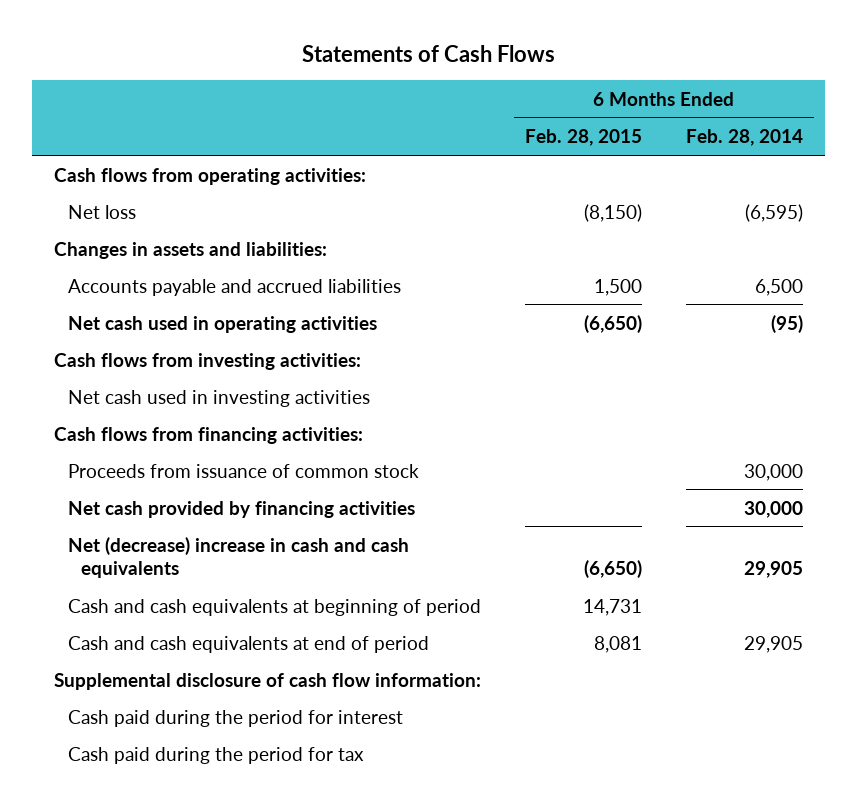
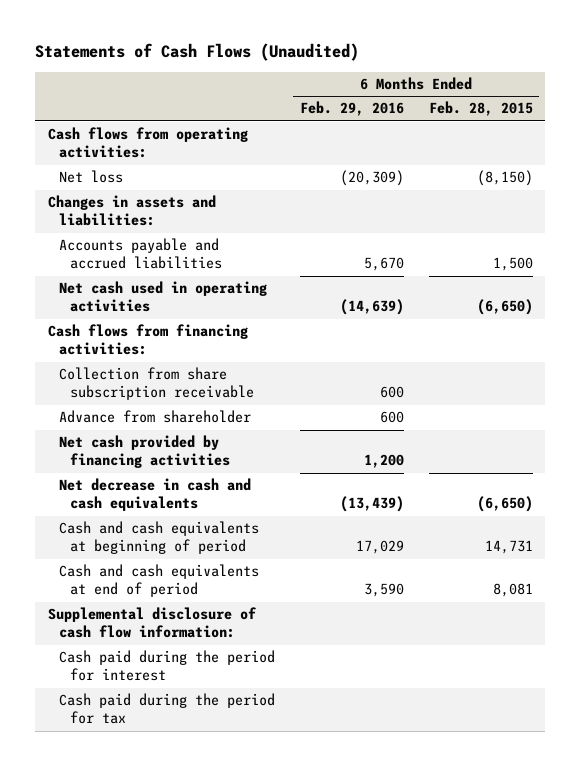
- Statements of Cash Flows
+ Statements of Cash Flows (Unaudited)
- | 6 Months Ended Feb. 28, 2015 | 6 Months Ended Feb. 28, 2014
+ | 6 Months Ended Feb. 29, 2016 | 6 Months Ended Feb. 28, 2015
- Cash flows from investing activities:
- Net cash used in investing activities
- Proceeds from issuance of common stock | | 30,000
+ Collection from share subscription receivable | 600 |
+ Advance from shareholder | 600 |
- Net (decrease) increase in cash and cash equivalents | (6,650) | 29,905
+ Net decrease in cash and cash equivalents | (13,439) | (6,650)

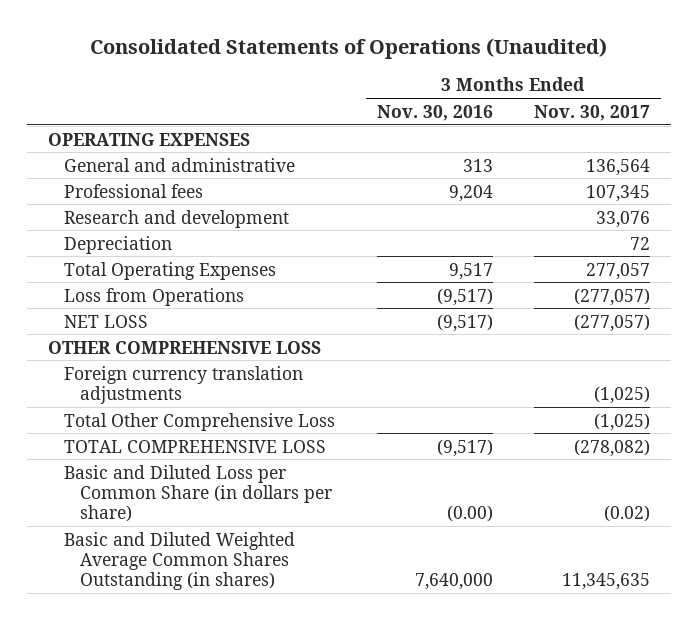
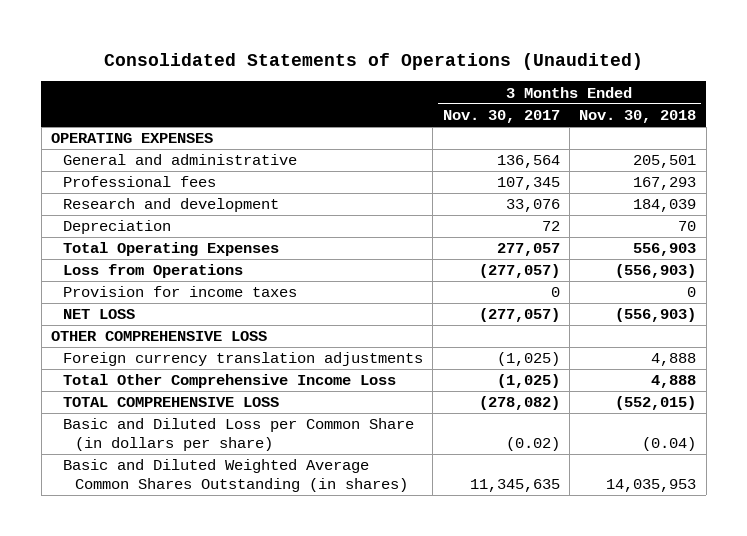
- | 3 Months Ended Nov. 30, 2016 | 3 Months Ended Nov. 30, 2017
+ | 3 Months Ended Nov. 30, 2017 | 3 Months Ended Nov. 30, 2018
+ Provision for income taxes | 0 | 0
- Total Other Comprehensive Loss | | (1,025)
+ Total Other Comprehensive Income Loss | (1,025) | 4,888

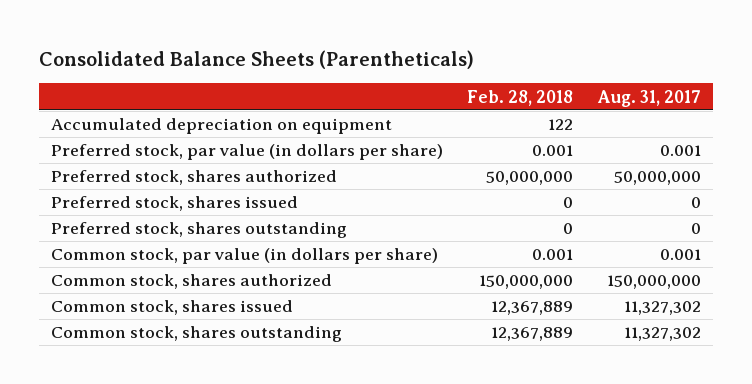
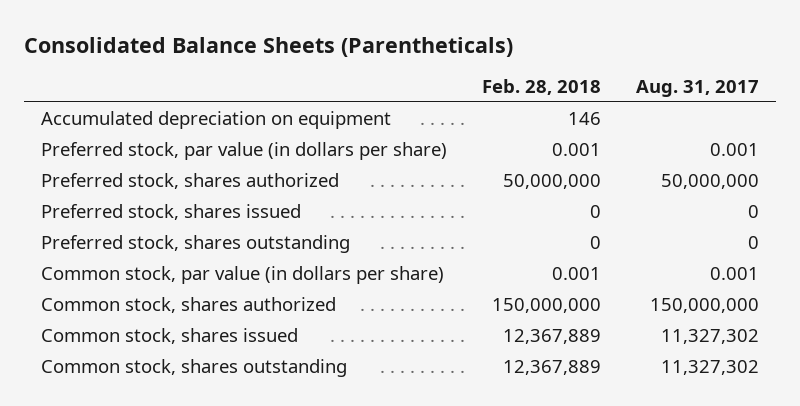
- Accumulated depreciation on equipment | 122 |
+ Accumulated depreciation on equipment | 146 |

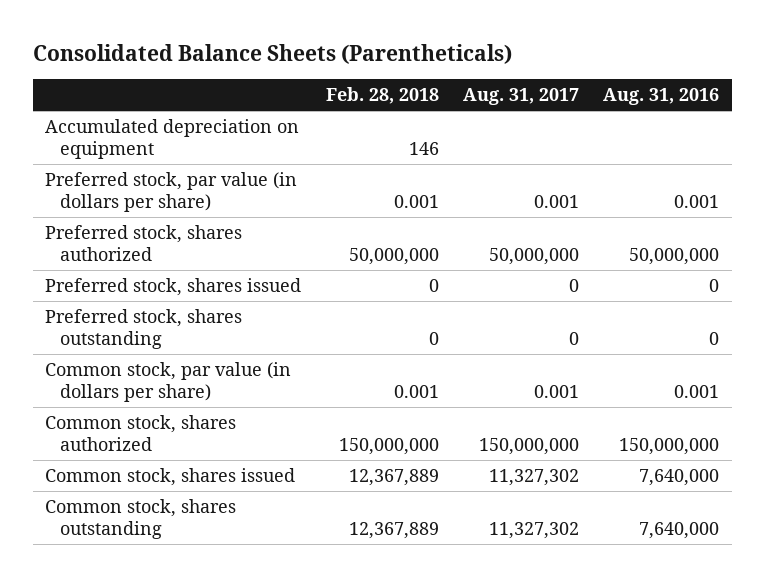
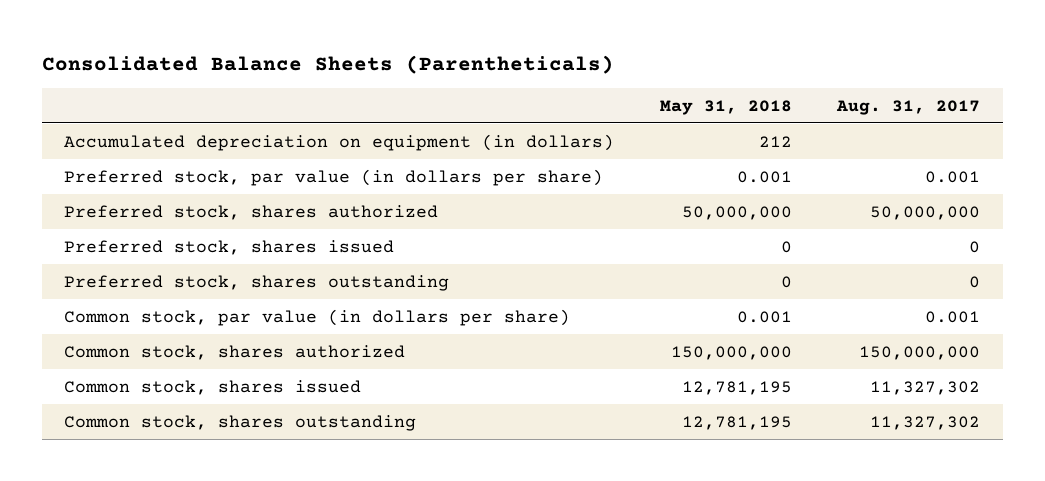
- | Feb. 28, 2018 | Aug. 31, 2017 | Aug. 31, 2016
+ | May 31, 2018 | Aug. 31, 2017
- Accumulated depreciation on equipment | 146 | |
+ Accumulated depreciation on equipment (in dollars) | 212 |

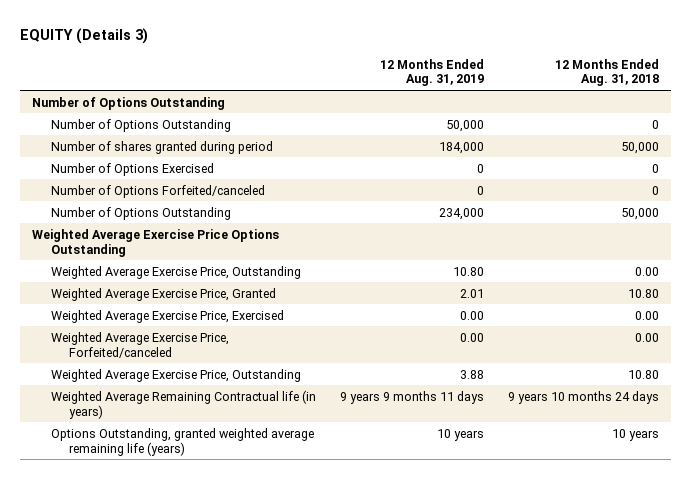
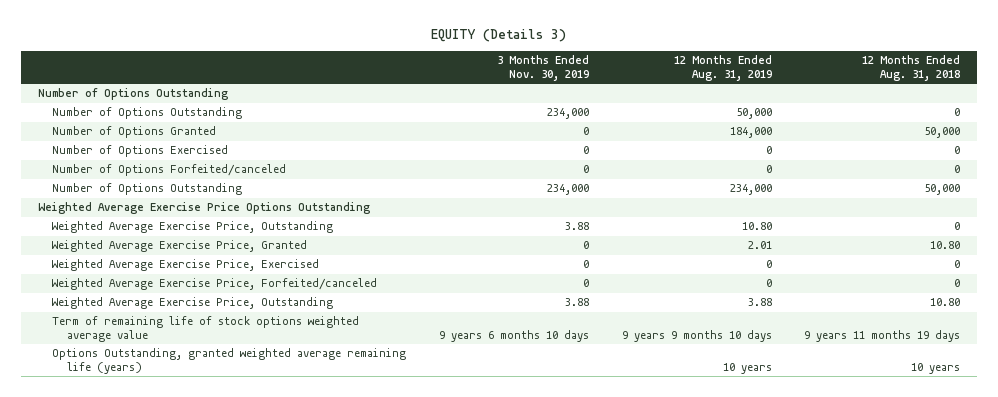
- | 12 Months Ended Aug. 31, 2019 | 12 Months Ended Aug. 31, 2018
+ | 3 Months Ended Nov. 30, 2019 | 12 Months Ended Aug. 31, 2019 | 12 Months Ended Aug. 31, 2018
- Number of shares granted during period | 184,000 | 50,000
+ Number of Options Granted | 0 | 184,000 | 50,000
- Weighted Average Exercise Price, Outstanding | 10.80 | 0.00
+ Weighted Average Exercise Price, Outstanding | 3.88 | 10.80 | 0
- Weighted Average Exercise Price, Exercised | 0.00 | 0.00
- Weighted Average Exercise Price, Forfeited/canceled | 0.00 | 0.00
+ Weighted Average Exercise Price, Exercised | 0 | 0 | 0
+ Weighted Average Exercise Price, Forfeited/canceled | 0 | 0 | 0
- Weighted Average Remaining Contractual life (in years) | 9 years 9 months 11 days | 9 years 10 months 24 days
+ Term of remaining life of stock options weighted average value | 9 years 6 months 10 days | 9 years 9 months 10 days | 9 years 11 months 19 days

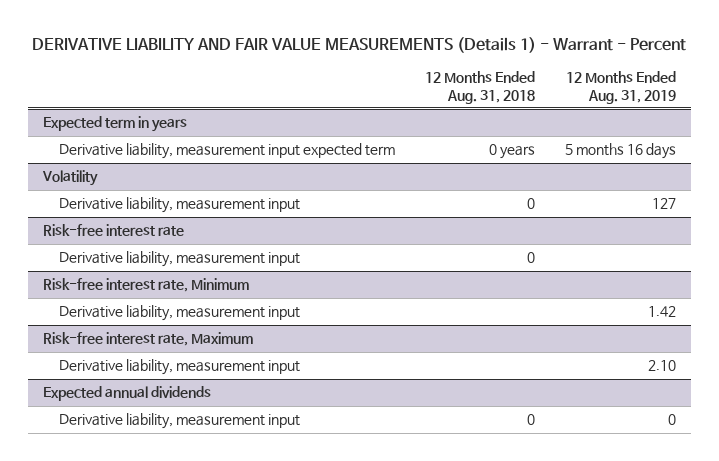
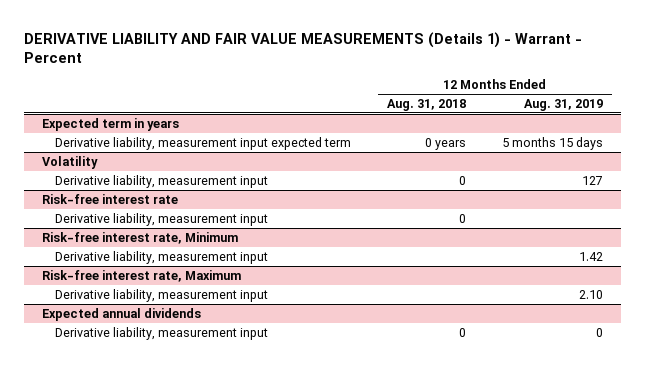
@ Expected term in years
- Derivative liability, measurement input expected term | 0 years | 5 months 16 days
+ Derivative liability, measurement input expected term | 0 years | 5 months 15 days

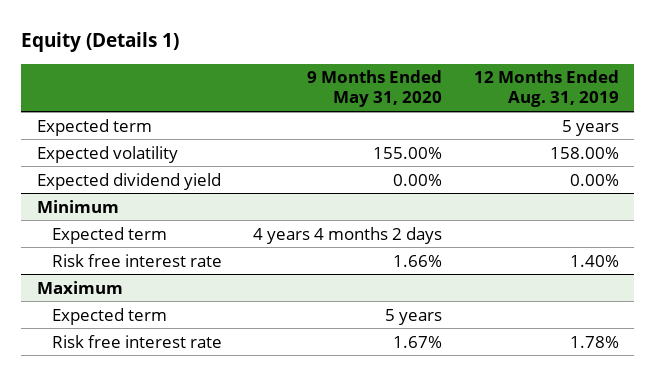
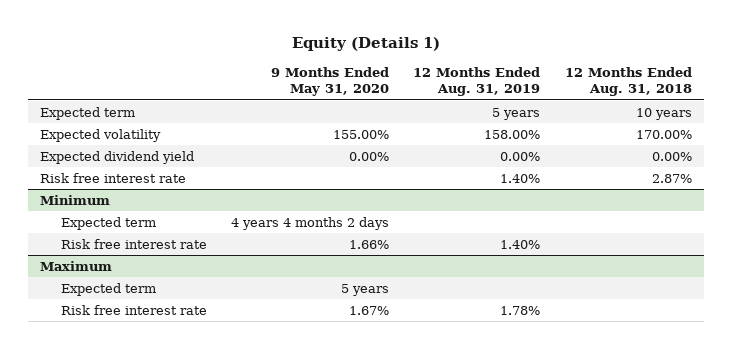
- | 9 Months Ended May 31, 2020 | 12 Months Ended Aug. 31, 2019
+ | 9 Months Ended May 31, 2020 | 12 Months Ended Aug. 31, 2019 | 12 Months Ended Aug. 31, 2018
+ Risk free interest rate | | 1.40% | 2.87%

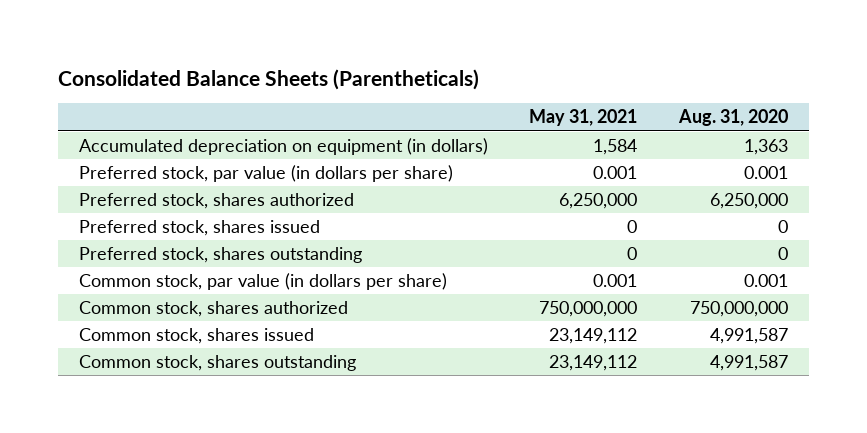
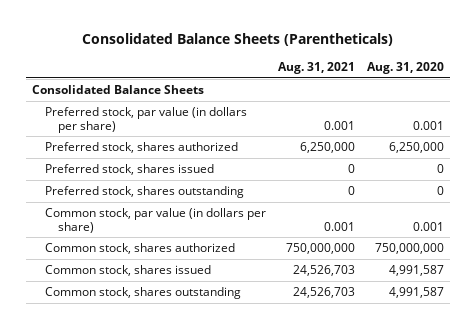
- | May 31, 2021 | Aug. 31, 2020
+ | Aug. 31, 2021 | Aug. 31, 2020
- Accumulated depreciation on equipment (in dollars) | 1,584 | 1,363
+ Consolidated Balance Sheets

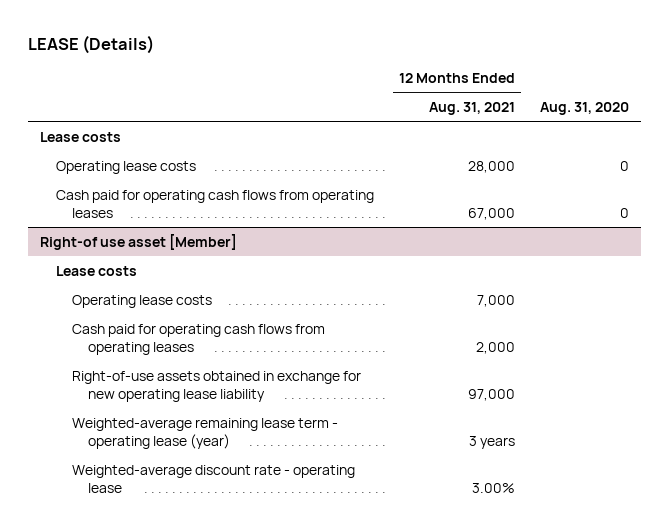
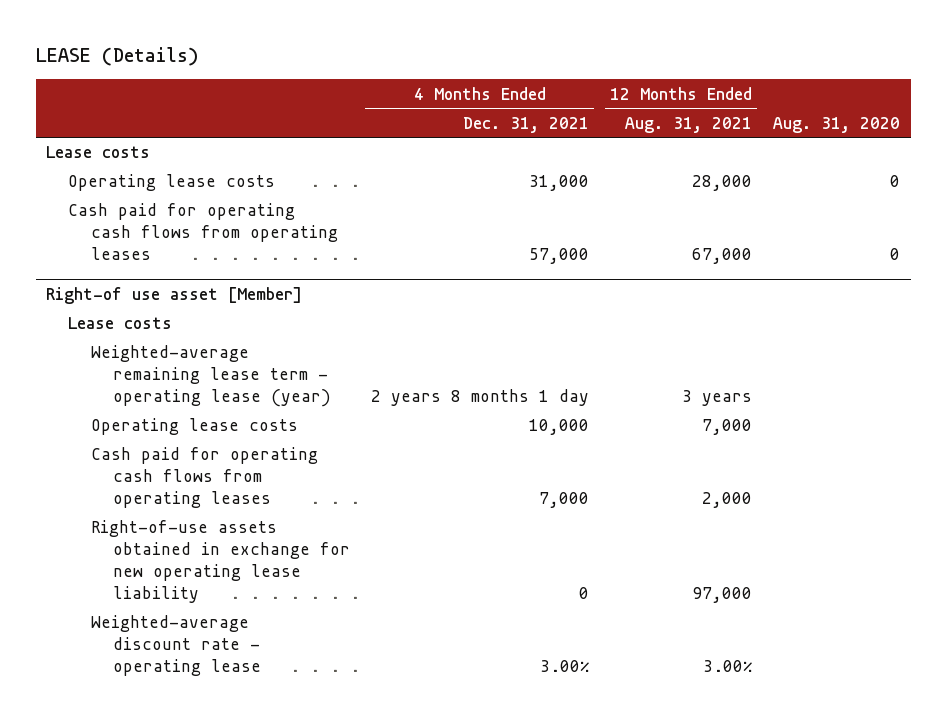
- | 12 Months Ended Aug. 31, 2021 | Aug. 31, 2020
+ | 4 Months Ended Dec. 31, 2021 | 12 Months Ended Aug. 31, 2021 | Aug. 31, 2020
@ Right-of use asset [Member]
moved up: Weighted-average remaining lease term - operating lease (year) | 2 years 8 months 1 day | 3 years |

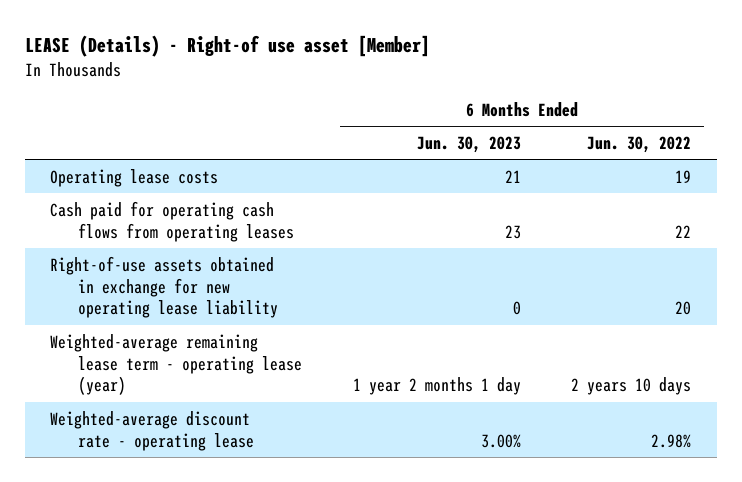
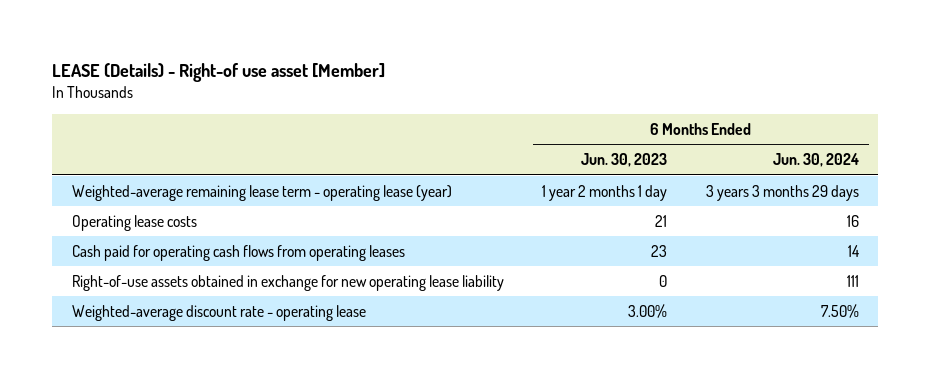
- | 6 Months Ended Jun. 30, 2023 | 6 Months Ended Jun. 30, 2022
+ | 6 Months Ended Jun. 30, 2023 | 6 Months Ended Jun. 30, 2024
moved up: Weighted-average remaining lease term - operating lease (year) | 1 year 2 months 1 day | 3 years 3 months 29 days

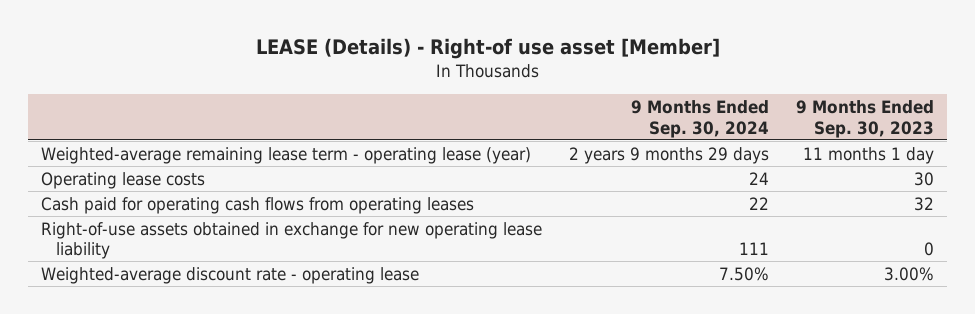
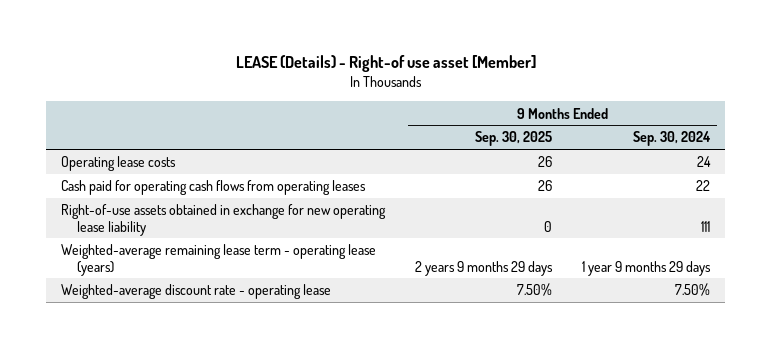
- | 9 Months Ended Sep. 30, 2024 | 9 Months Ended Sep. 30, 2023
+ | 9 Months Ended Sep. 30, 2025 | 9 Months Ended Sep. 30, 2024
- Weighted-average remaining lease term - operating lease (year) | 2 years 9 months 29 days | 11 months 1 day
+ Weighted-average remaining lease term - operating lease (years) | 2 years 9 months 29 days | 1 year 9 months 29 days

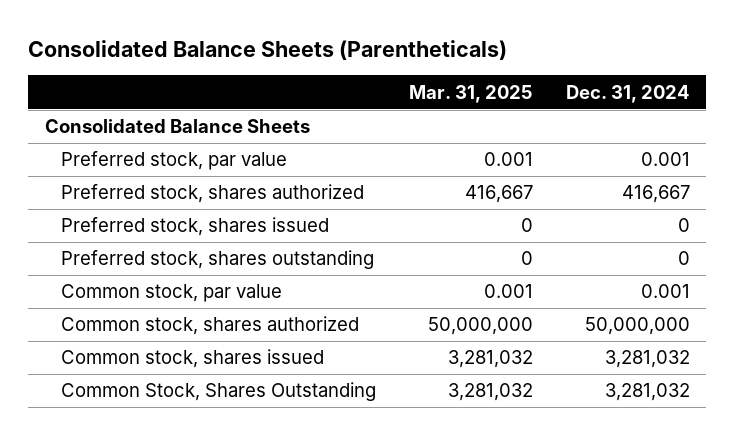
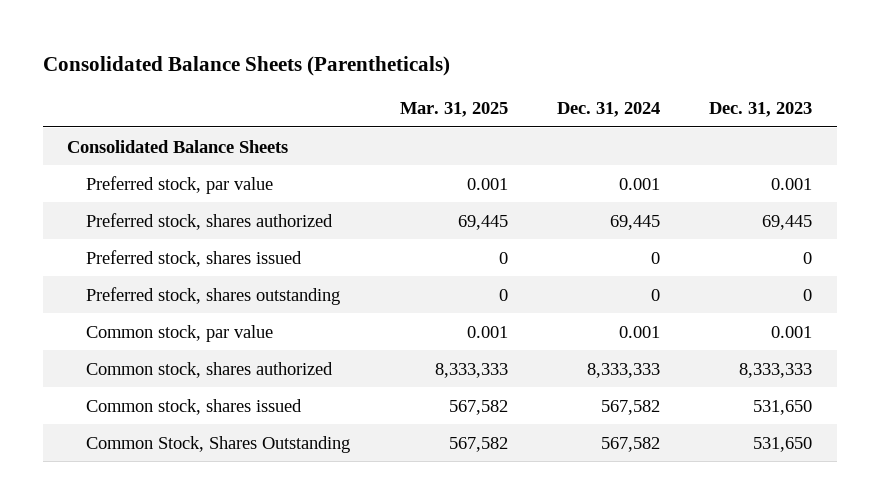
- | Mar. 31, 2025 | Dec. 31, 2024
+ | Mar. 31, 2025 | Dec. 31, 2024 | Dec. 31, 2023
- Preferred stock, shares authorized | 416,667 | 416,667
+ Preferred stock, shares authorized | 69,445 | 69,445 | 69,445
- Common stock, shares authorized | 50,000,000 | 50,000,000
- Common stock, shares issued | 3,281,032 | 3,281,032
- Common Stock, Shares Outstanding | 3,281,032 | 3,281,032
+ Common stock, shares authorized | 8,333,333 | 8,333,333 | 8,333,333
+ Common stock, shares issued | 567,582 | 567,582 | 531,650
+ Common Stock, Shares Outstanding | 567,582 | 567,582 | 531,650

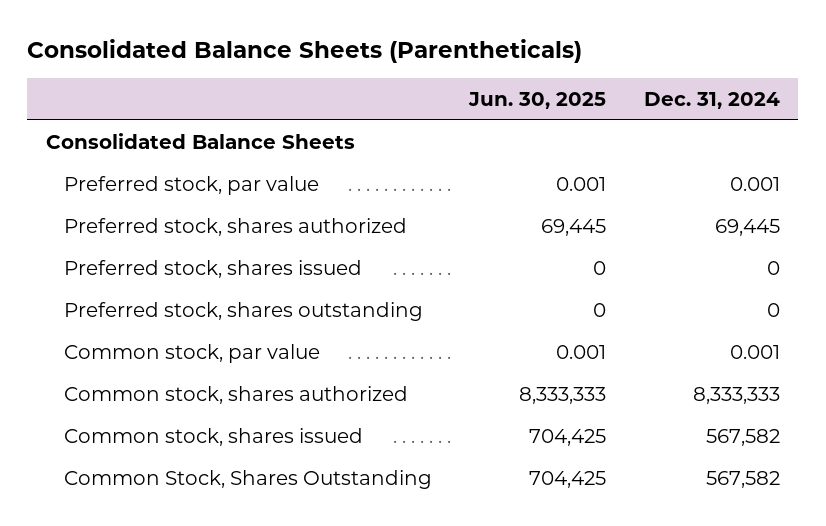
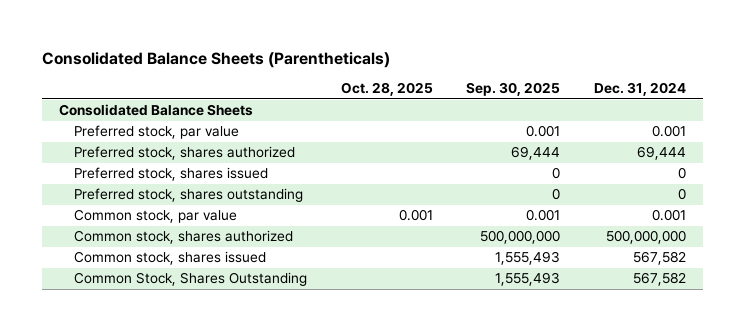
- | Jun. 30, 2025 | Dec. 31, 2024
+ | Oct. 28, 2025 | Sep. 30, 2025 | Dec. 31, 2024
- Preferred stock, shares authorized | 69,445 | 69,445
+ Preferred stock, shares authorized | | 69,444 | 69,444
- Common stock, shares authorized | 8,333,333 | 8,333,333
+ Common stock, shares authorized | | 500,000,000 | 500,000,000

